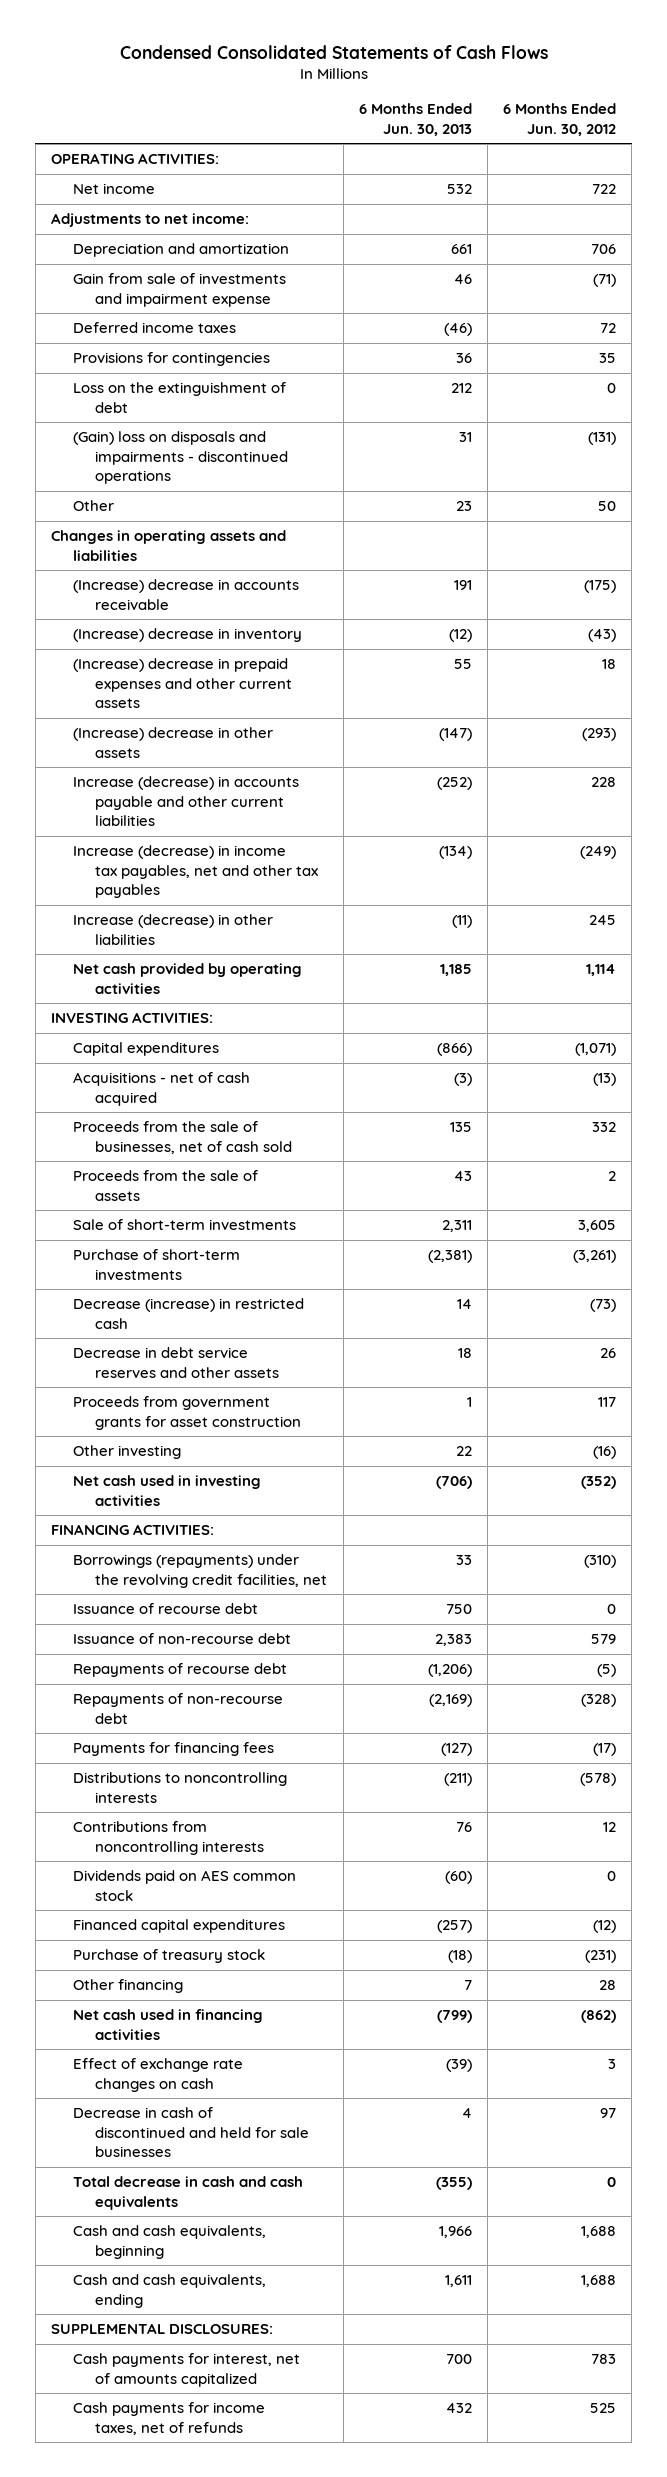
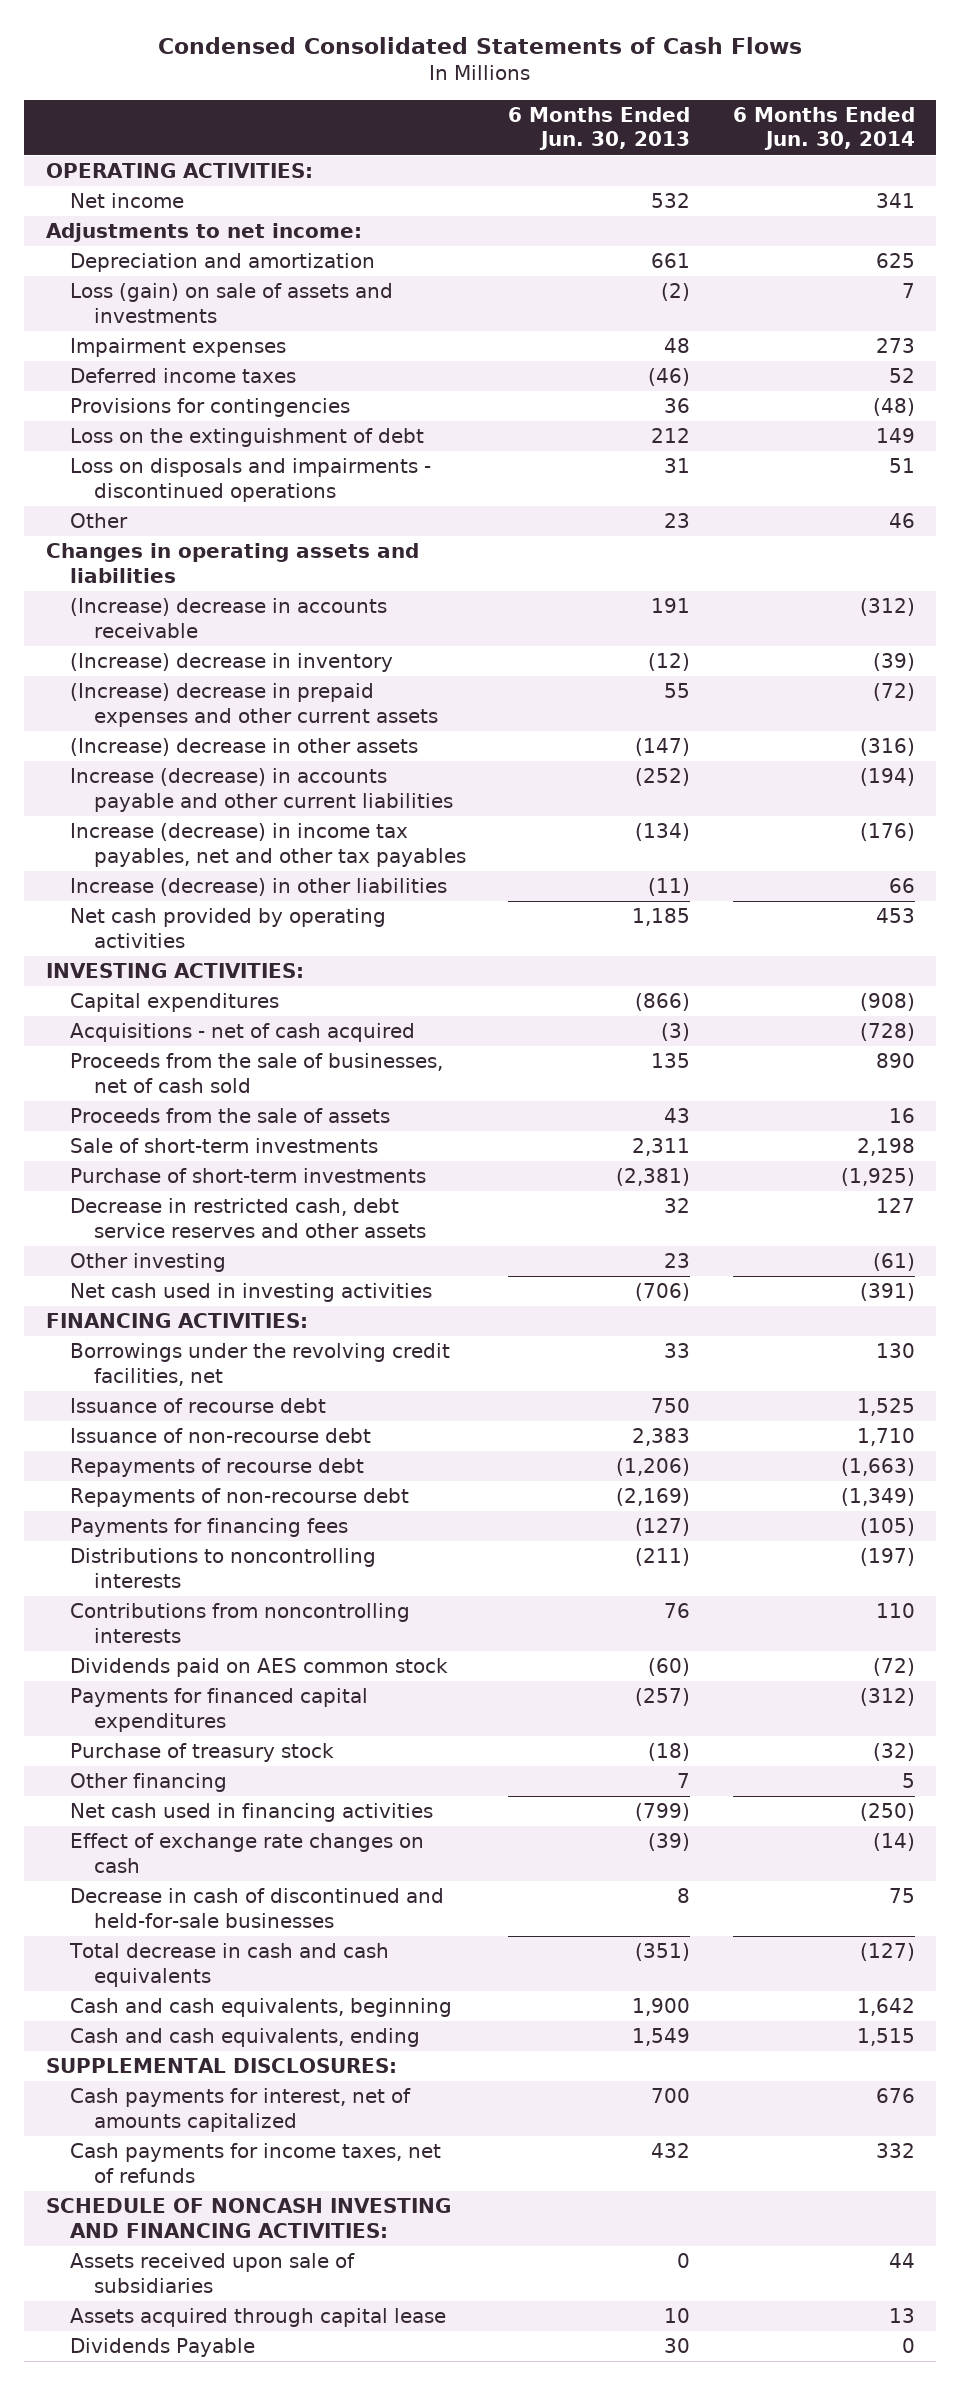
- | 6 Months Ended Jun. 30, 2013 | 6 Months Ended Jun. 30, 2012
+ | 6 Months Ended Jun. 30, 2013 | 6 Months Ended Jun. 30, 2014
- Gain from sale of investments and impairment expense | 46 | (71)
+ Loss (gain) on sale of assets and investments | (2) | 7
+ Impairment expenses | 48 | 273
- (Gain) loss on disposals and impairments - discontinued operations | 31 | (131)
+ Loss on disposals and impairments - discontinued operations | 31 | 51
- Decrease (increase) in restricted cash | 14 | (73)
- Decrease in debt service reserves and other assets | 18 | 26
- Proceeds from government grants for asset construction | 1 | 117
- Other investing | 22 | (16)
+ Decrease in restricted cash, debt service reserves and other assets | 32 | 127
+ Other investing | 23 | (61)
- Borrowings (repayments) under the revolving credit facilities, net | 33 | (310)
+ Borrowings under the revolving credit facilities, net | 33 | 130
- Financed capital expenditures | (257) | (12)
+ Payments for financed capital expenditures | (257) | (312)
- Decrease in cash of discontinued and held for sale businesses | 4 | 97
- Total decrease in cash and cash equivalents | (355) | 0
- Cash and cash equivalents, beginning | 1,966 | 1,688
- Cash and cash equivalents, ending | 1,611 | 1,688
+ Decrease in cash of discontinued and held-for-sale businesses | 8 | 75
+ Total decrease in cash and cash equivalents | (351) | (127)
+ Cash and cash equivalents, beginning | 1,900 | 1,642
+ Cash and cash equivalents, ending | 1,549 | 1,515
+ SCHEDULE OF NONCASH INVESTING AND FINANCING ACTIVITIES:
+ Assets received upon sale of subsidiaries | 0 | 44
+ Assets acquired through capital lease | 10 | 13
+ Dividends Payable | 30 | 0

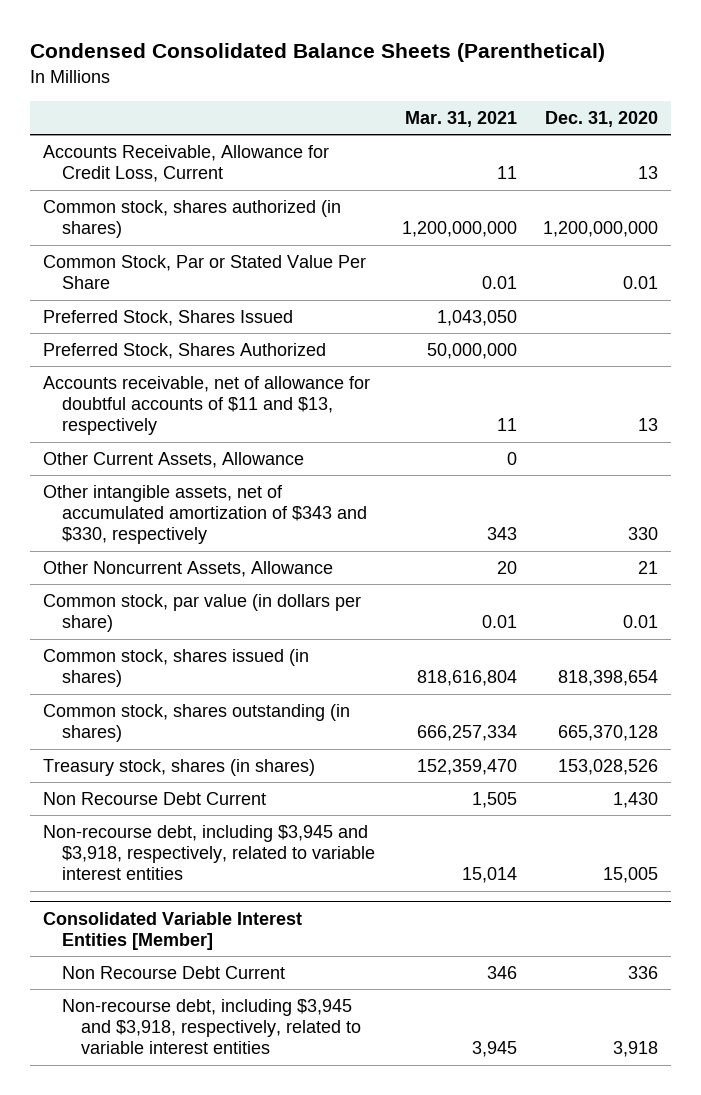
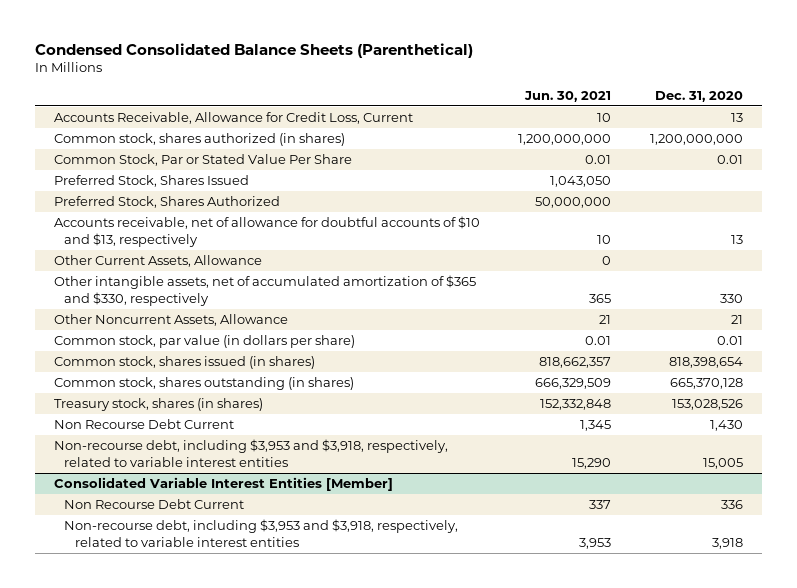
- | Mar. 31, 2021 | Dec. 31, 2020
+ | Jun. 30, 2021 | Dec. 31, 2020
- Accounts receivable, net of allowance for doubtful accounts of $11 and $13, respectively | 11 | 13
+ Accounts receivable, net of allowance for doubtful accounts of $10 and $13, respectively | 10 | 13
- Other intangible assets, net of accumulated amortization of $343 and $330, respectively | 343 | 330
+ Other intangible assets, net of accumulated amortization of $365 and $330, respectively | 365 | 330
- Non-recourse debt, including $3,945 and $3,918, respectively, related to variable interest entities | 15,014 | 15,005
+ Non-recourse debt, including $3,953 and $3,918, respectively, related to variable interest entities | 15,290 | 15,005
@ Consolidated Variable Interest Entities [Member]
- Non-recourse debt, including $3,945 and $3,918, respectively, related to variable interest entities | 3,945 | 3,918
+ Non-recourse debt, including $3,953 and $3,918, respectively, related to variable interest entities | 3,953 | 3,918

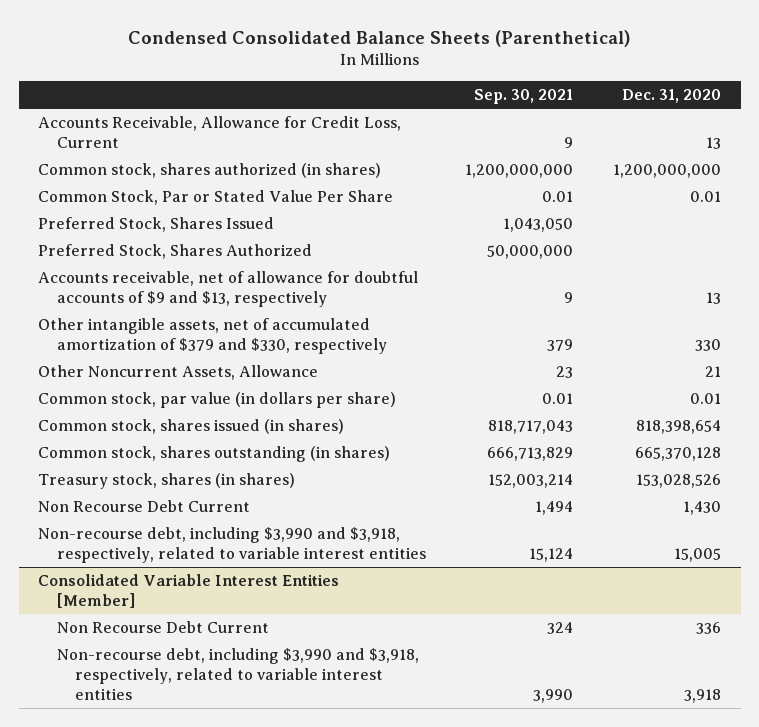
- | Jun. 30, 2021 | Dec. 31, 2020
+ | Sep. 30, 2021 | Dec. 31, 2020
- Accounts receivable, net of allowance for doubtful accounts of $10 and $13, respectively | 10 | 13
- Other Current Assets, Allowance | 0 |
- Other intangible assets, net of accumulated amortization of $365 and $330, respectively | 365 | 330
+ Accounts receivable, net of allowance for doubtful accounts of $9 and $13, respectively | 9 | 13
+ Other intangible assets, net of accumulated amortization of $379 and $330, respectively | 379 | 330
- Non-recourse debt, including $3,953 and $3,918, respectively, related to variable interest entities | 15,290 | 15,005
+ Non-recourse debt, including $3,990 and $3,918, respectively, related to variable interest entities | 15,124 | 15,005
@ Consolidated Variable Interest Entities [Member]
- Non-recourse debt, including $3,953 and $3,918, respectively, related to variable interest entities | 3,953 | 3,918
+ Non-recourse debt, including $3,990 and $3,918, respectively, related to variable interest entities | 3,990 | 3,918

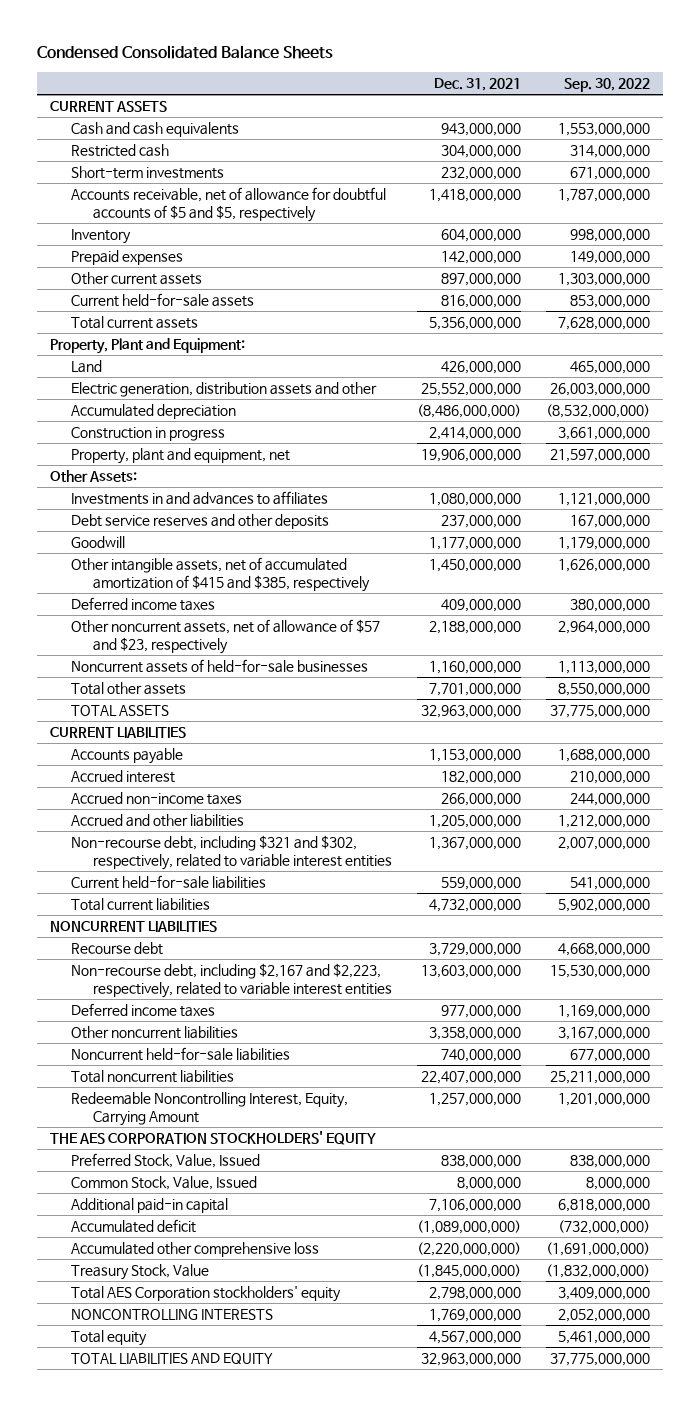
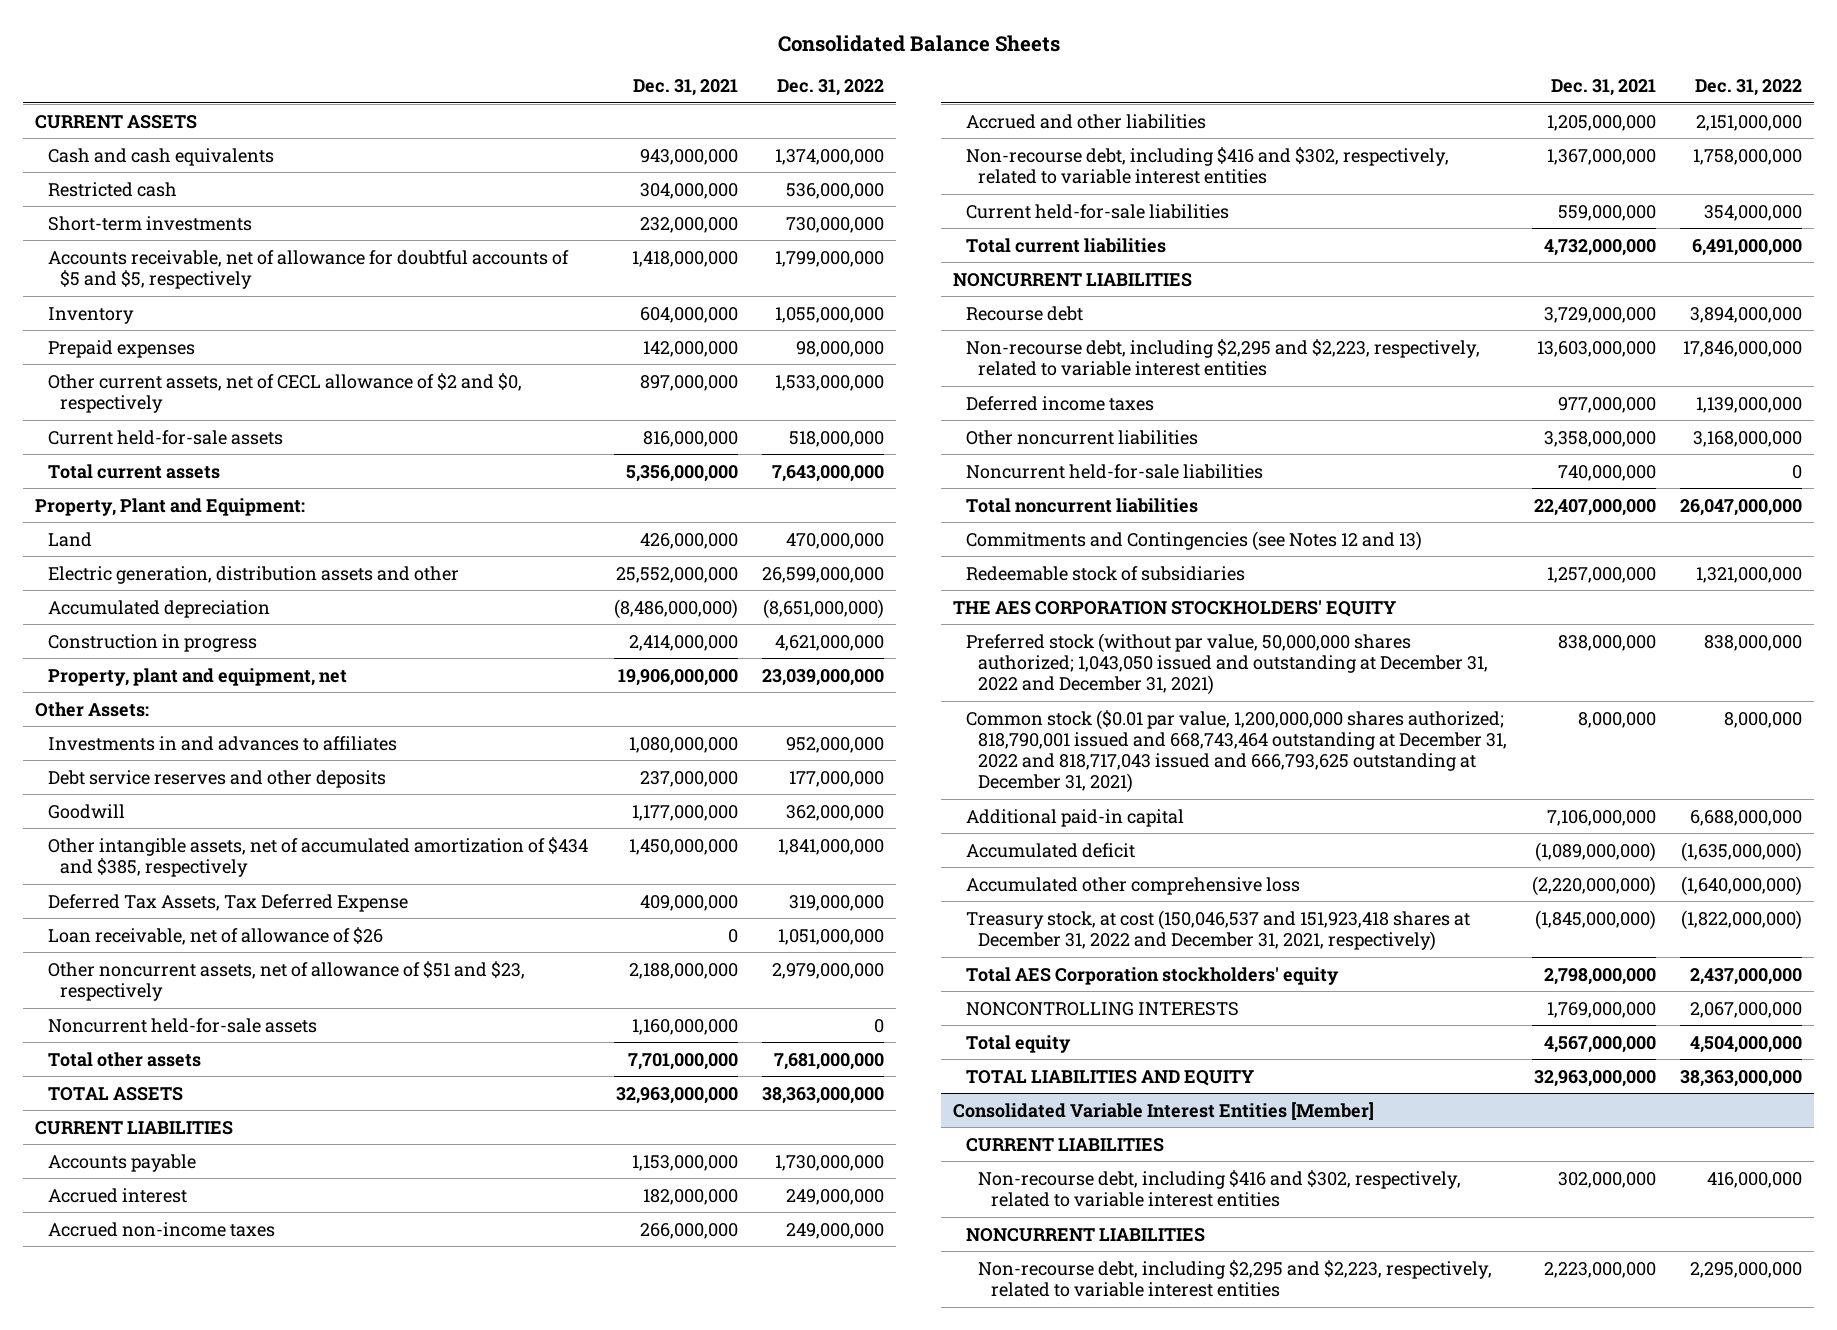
- Condensed Consolidated Balance Sheets
+ Consolidated Balance Sheets
- | Dec. 31, 2021 | Sep. 30, 2022
+ | Dec. 31, 2021 | Dec. 31, 2022
- Other current assets | 897,000,000 | 1,303,000,000
+ Other current assets, net of CECL allowance of $2 and $0, respectively | 897,000,000 | 1,533,000,000
- Other intangible assets, net of accumulated amortization of $415 and $385, respectively | 1,450,000,000 | 1,626,000,000
- Deferred income taxes | 409,000,000 | 380,000,000
- Other noncurrent assets, net of allowance of $57 and $23, respectively | 2,188,000,000 | 2,964,000,000
- Noncurrent assets of held-for-sale businesses | 1,160,000,000 | 1,113,000,000
+ Other intangible assets, net of accumulated amortization of $434 and $385, respectively | 1,450,000,000 | 1,841,000,000
+ Deferred Tax Assets, Tax Deferred Expense | 409,000,000 | 319,000,000
+ Loan receivable, net of allowance of $26 | 0 | 1,051,000,000
+ Other noncurrent assets, net of allowance of $51 and $23, respectively | 2,188,000,000 | 2,979,000,000
+ Noncurrent held-for-sale assets | 1,160,000,000 | 0
- Non-recourse debt, including $321 and $302, respectively, related to variable interest entities | 1,367,000,000 | 2,007,000,000
+ Non-recourse debt, including $416 and $302, respectively, related to variable interest entities | 1,367,000,000 | 1,758,000,000
- Non-recourse debt, including $2,167 and $2,223, respectively, related to variable interest entities | 13,603,000,000 | 15,530,000,000
+ Non-recourse debt, including $2,295 and $2,223, respectively, related to variable interest entities | 13,603,000,000 | 17,846,000,000
- Redeemable Noncontrolling Interest, Equity, Carrying Amount | 1,257,000,000 | 1,201,000,000
+ Commitments and Contingencies (see Notes 12 and 13)
+ Redeemable stock of subsidiaries | 1,257,000,000 | 1,321,000,000
- Preferred Stock, Value, Issued | 838,000,000 | 838,000,000
- Common Stock, Value, Issued | 8,000,000 | 8,000,000
+ Preferred stock (without par value, 50,000,000 shares authorized; 1,043,050 issued and outstanding at December 31, 2022 and December 31, 2021) | 838,000,000 | 838,000,000
+ Common stock ($0.01 par value, 1,200,000,000 shares authorized; 818,790,001 issued and 668,743,464 outstanding at December 31, 2022 and 818,717,043 issued and 666,793,625 outstanding at December 31, 2021) | 8,000,000 | 8,000,000
- Treasury Stock, Value | (1,845,000,000) | (1,832,000,000)
+ Treasury stock, at cost (150,046,537 and 151,923,418 shares at December 31, 2022 and December 31, 2021, respectively) | (1,845,000,000) | (1,822,000,000)
+ Consolidated Variable Interest Entities [Member]
+ CURRENT LIABILITIES
+ Non-recourse debt, including $416 and $302, respectively, related to variable interest entities | 302,000,000 | 416,000,000
+ NONCURRENT LIABILITIES
+ Non-recourse debt, including $2,295 and $2,223, respectively, related to variable interest entities | 2,223,000,000 | 2,295,000,000

